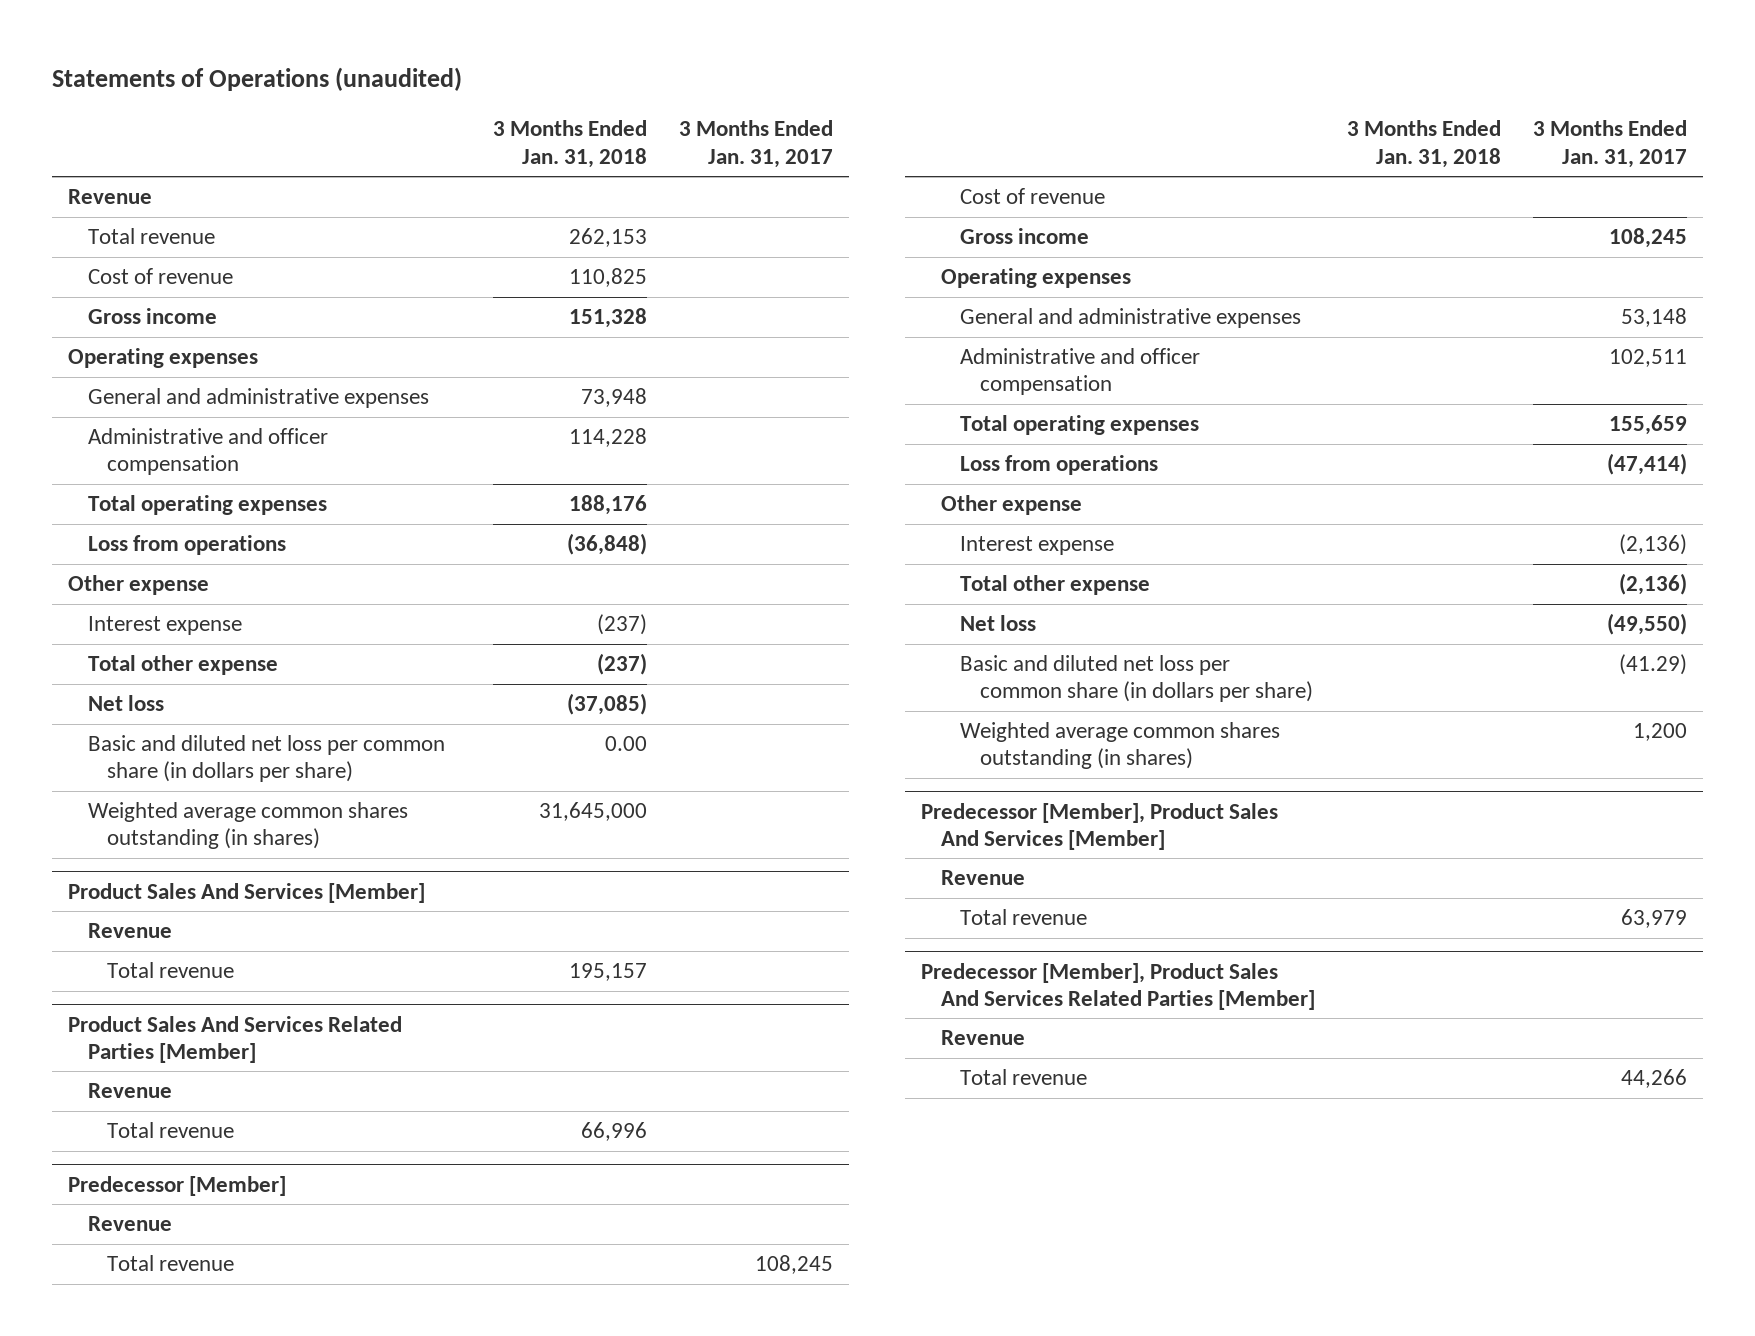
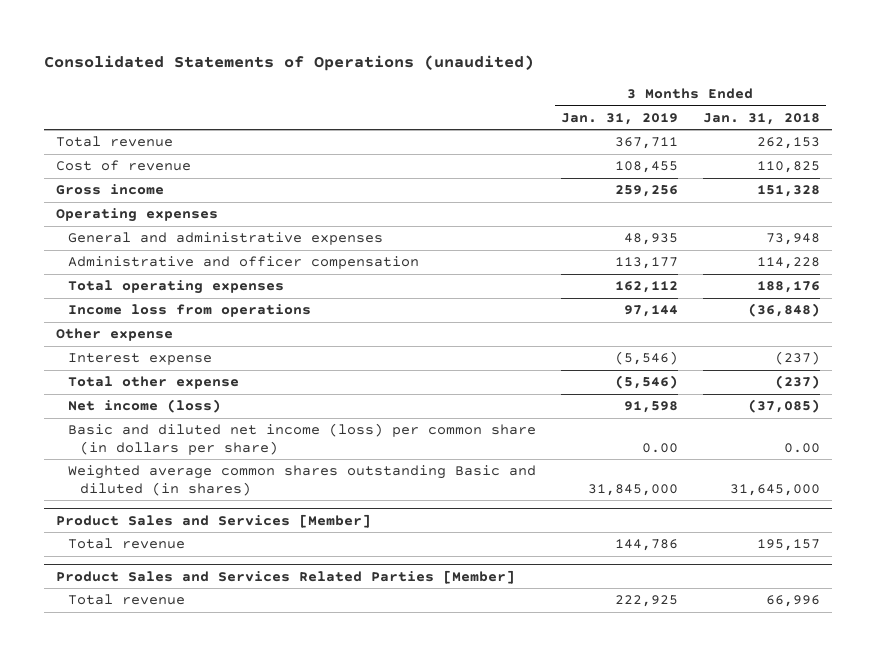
- Statements of Operations (unaudited)
+ Consolidated Statements of Operations (unaudited)
- | 3 Months Ended Jan. 31, 2018 | 3 Months Ended Jan. 31, 2017
+ | 3 Months Ended Jan. 31, 2019 | 3 Months Ended Jan. 31, 2018
- Revenue
- Loss from operations | (36,848) |
+ Income loss from operations | 97,144 | (36,848)
- Net loss | (37,085) |
- Basic and diluted net loss per common share (in dollars per share) | 0.00 |
- Weighted average common shares outstanding (in shares) | 31,645,000 |
- Product Sales And Services [Member]
- Revenue
+ Net income (loss) | 91,598 | (37,085)
+ Basic and diluted net income (loss) per common share (in dollars per share) | 0.00 | 0.00
+ Weighted average common shares outstanding Basic and diluted (in shares) | 31,845,000 | 31,645,000
+ Product Sales and Services [Member]
- Product Sales And Services Related Parties [Member]
- Revenue
+ Product Sales and Services Related Parties [Member]
- Predecessor [Member]
- Revenue
- Total revenue | | 108,245
- Cost of revenue
- Gross income | | 108,245
- Operating expenses
- General and administrative expenses | | 53,148
- Administrative and officer compensation | | 102,511
- Total operating expenses | | 155,659
- Loss from operations | | (47,414)
- Other expense
- Interest expense | | (2,136)
- Total other expense | | (2,136)
- Net loss | | (49,550)
- Basic and diluted net loss per common share (in dollars per share) | | (41.29)
- Weighted average common shares outstanding (in shares) | | 1,200
- Predecessor [Member], Product Sales And Services [Member]
- Revenue
- Total revenue | | 63,979
- Predecessor [Member], Product Sales And Services Related Parties [Member]
- Revenue
- Total revenue | | 44,266

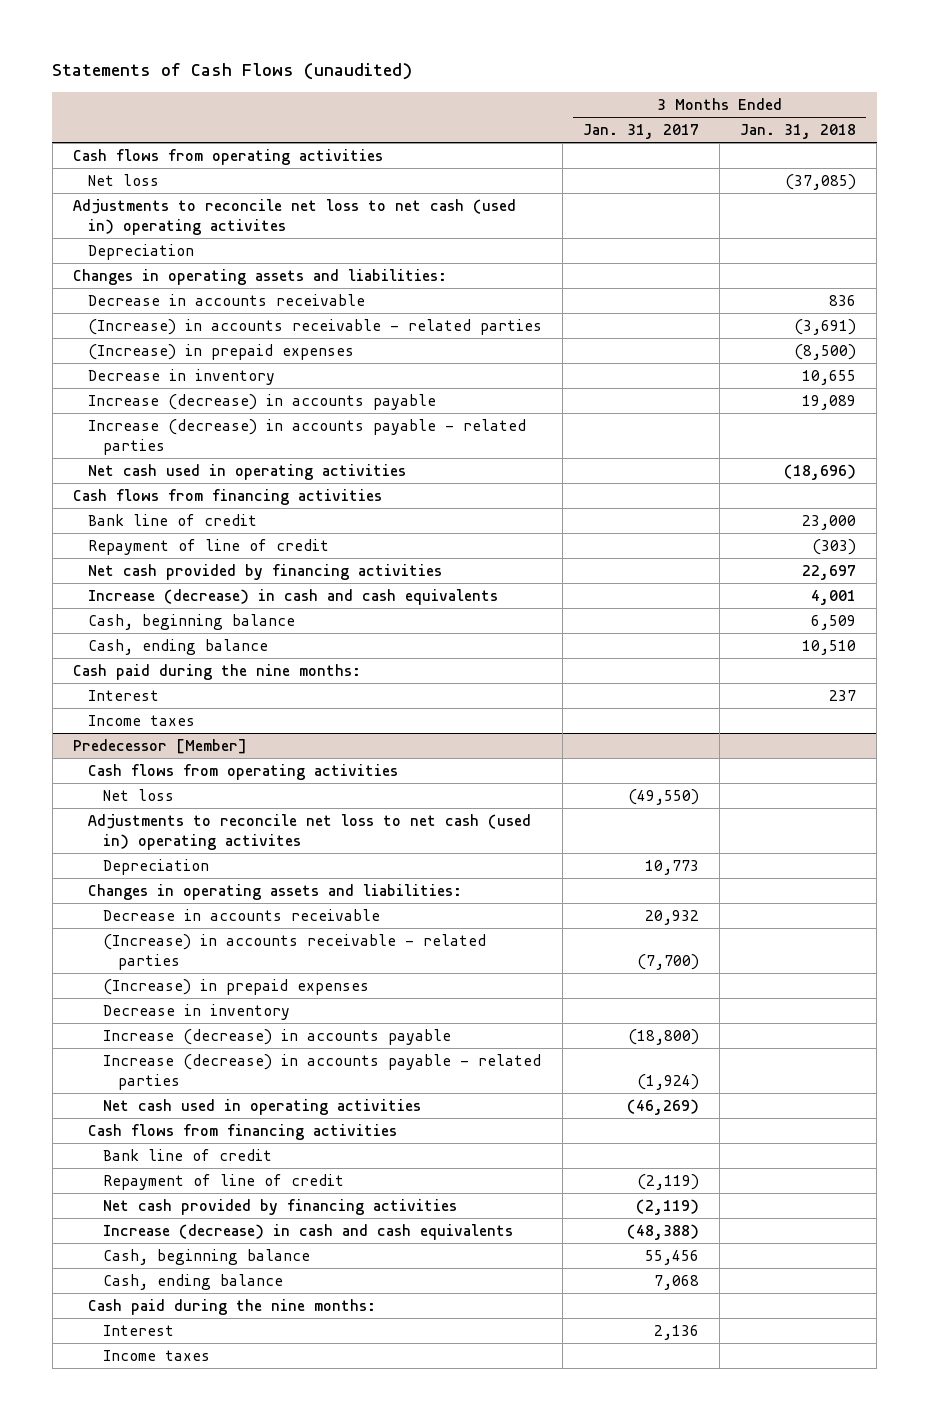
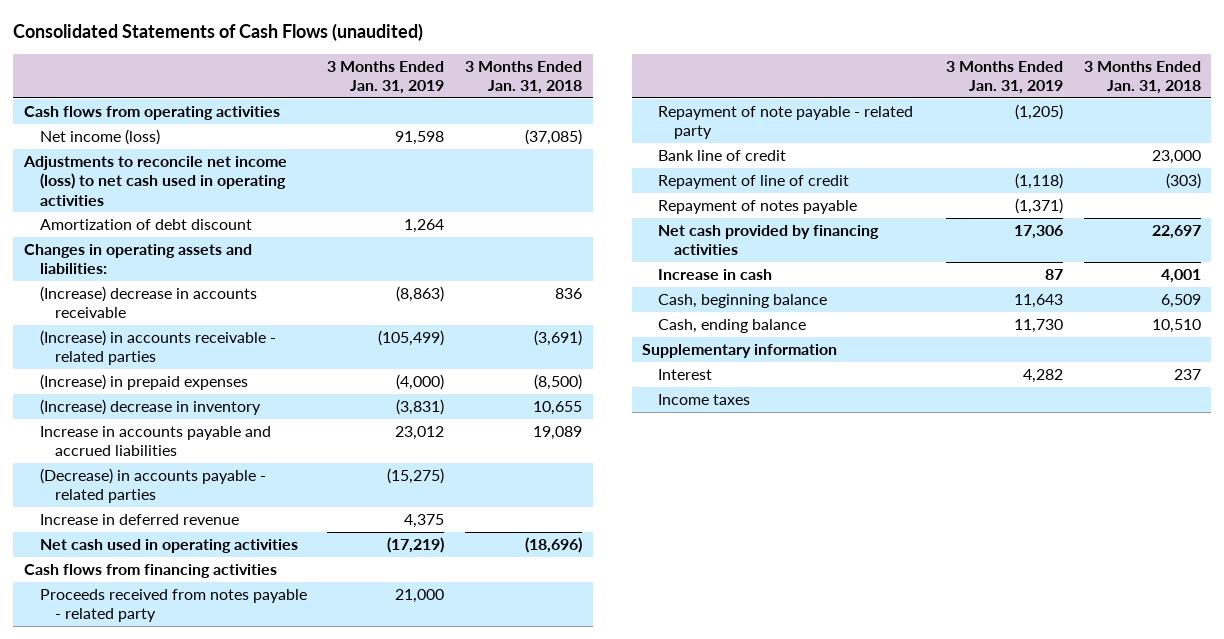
- Statements of Cash Flows (unaudited)
+ Consolidated Statements of Cash Flows (unaudited)
- | 3 Months Ended Jan. 31, 2017 | 3 Months Ended Jan. 31, 2018
+ | 3 Months Ended Jan. 31, 2019 | 3 Months Ended Jan. 31, 2018
- Net loss | | (37,085)
- Adjustments to reconcile net loss to net cash (used in) operating activites
- Depreciation
+ Net income (loss) | 91,598 | (37,085)
+ Adjustments to reconcile net income (loss) to net cash used in operating activities
+ Amortization of debt discount | 1,264 |
- Decrease in accounts receivable | | 836
+ (Increase) decrease in accounts receivable | (8,863) | 836
- Decrease in inventory | | 10,655
- Increase (decrease) in accounts payable | | 19,089
- Increase (decrease) in accounts payable - related parties
+ (Increase) decrease in inventory | (3,831) | 10,655
+ Increase in accounts payable and accrued liabilities | 23,012 | 19,089
+ (Decrease) in accounts payable - related parties | (15,275) |
+ Increase in deferred revenue | 4,375 |
+ Proceeds received from notes payable - related party | 21,000 |
+ Repayment of note payable - related party | (1,205) |
+ Repayment of notes payable | (1,371) |
- Increase (decrease) in cash and cash equivalents | | 4,001
+ Increase in cash | 87 | 4,001
- Cash paid during the nine months:
+ Supplementary information
- Predecessor [Member]
- Cash flows from operating activities
- Net loss | (49,550) |
- Adjustments to reconcile net loss to net cash (used in) operating activites
- Depreciation | 10,773 |
- Changes in operating assets and liabilities:
- Decrease in accounts receivable | 20,932 |
- (Increase) in accounts receivable - related parties | (7,700) |
- (Increase) in prepaid expenses
- Decrease in inventory
- Increase (decrease) in accounts payable | (18,800) |
- Increase (decrease) in accounts payable - related parties | (1,924) |
- Net cash used in operating activities | (46,269) |
- Cash flows from financing activities
- Bank line of credit
- Repayment of line of credit | (2,119) |
- Net cash provided by financing activities | (2,119) |
- Increase (decrease) in cash and cash equivalents | (48,388) |
- Cash, beginning balance | 55,456 |
- Cash, ending balance | 7,068 |
- Cash paid during the nine months:
- Interest | 2,136 |
- Income taxes

